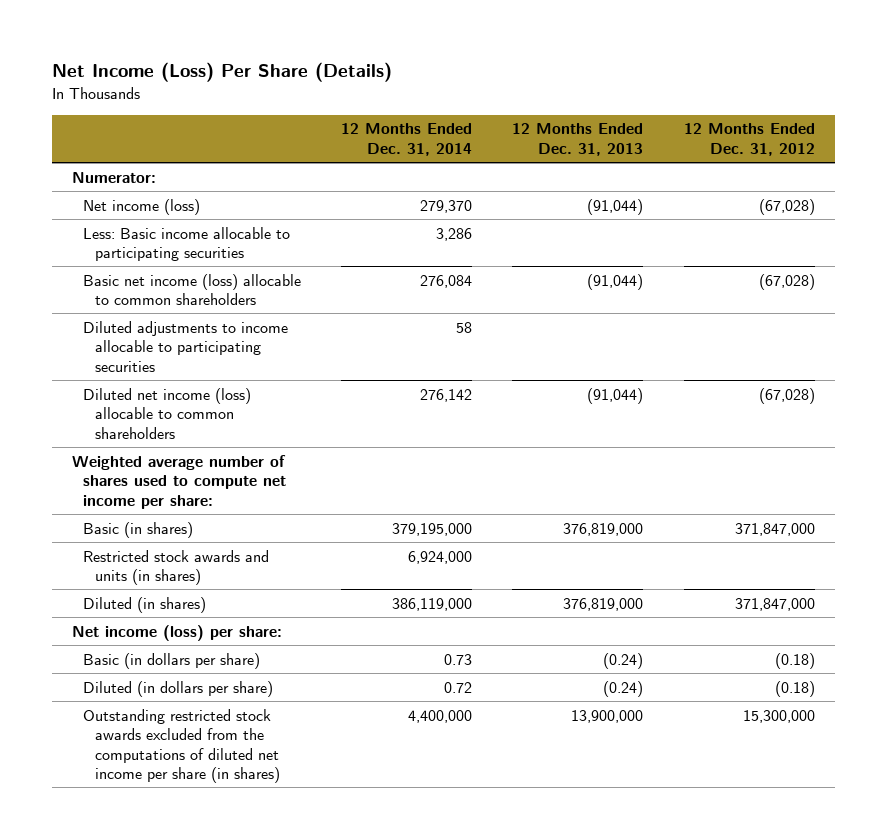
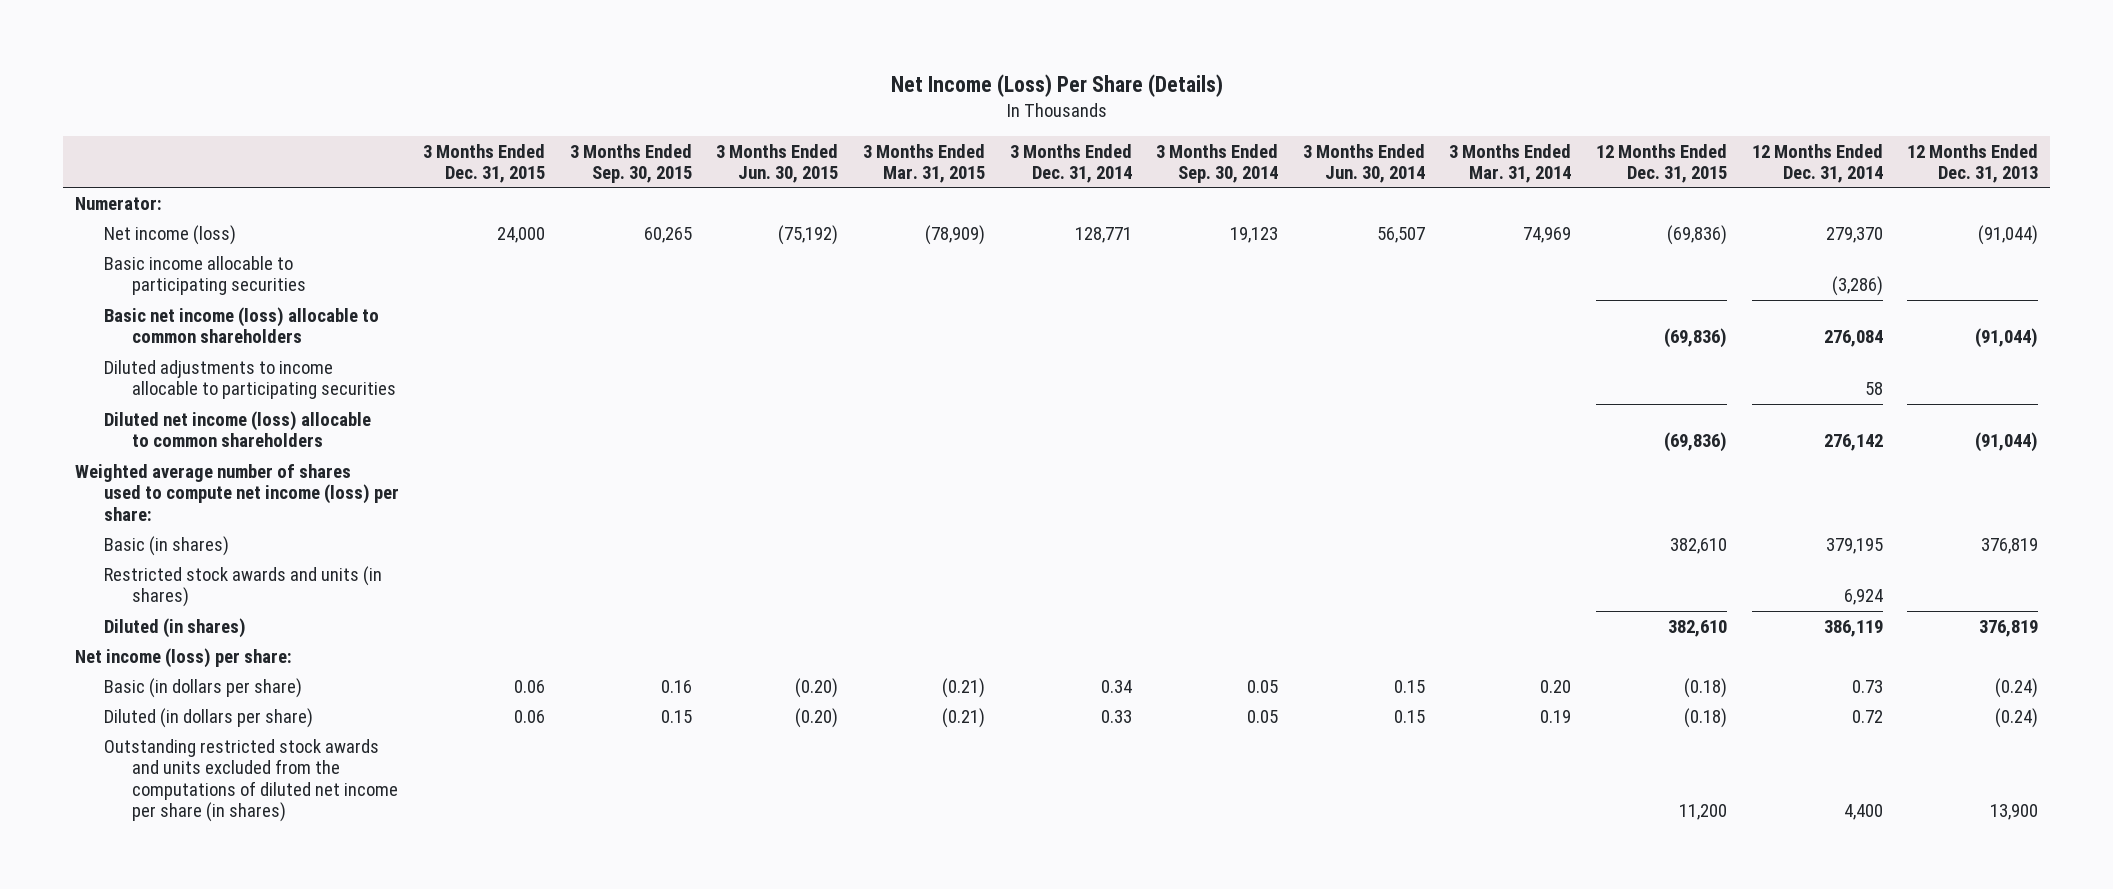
- | 12 Months Ended Dec. 31, 2014 | 12 Months Ended Dec. 31, 2013 | 12 Months Ended Dec. 31, 2012
+ | 3 Months Ended Dec. 31, 2015 | 3 Months Ended Sep. 30, 2015 | 3 Months Ended Jun. 30, 2015 | 3 Months Ended Mar. 31, 2015 | 3 Months Ended Dec. 31, 2014 | 3 Months Ended Sep. 30, 2014 | 3 Months Ended Jun. 30, 2014 | 3 Months Ended Mar. 31, 2014 | 12 Months Ended Dec. 31, 2015 | 12 Months Ended Dec. 31, 2014 | 12 Months Ended Dec. 31, 2013
- Less: Basic income allocable to participating securities | 3,286 | |
+ Basic income allocable to participating securities | | | | | | | | | | (3,286) |
- Weighted average number of shares used to compute net income per share:
- Basic (in shares) | 379,195,000 | 376,819,000 | 371,847,000
- Restricted stock awards and units (in shares) | 6,924,000 | |
- Diluted (in shares) | 386,119,000 | 376,819,000 | 371,847,000
+ Weighted average number of shares used to compute net income (loss) per share:
+ Basic (in shares) | | | | | | | | | 382,610 | 379,195 | 376,819
+ Restricted stock awards and units (in shares) | | | | | | | | | | 6,924 |
+ Diluted (in shares) | | | | | | | | | 382,610 | 386,119 | 376,819
- Outstanding restricted stock awards excluded from the computations of diluted net income per share (in shares) | 4,400,000 | 13,900,000 | 15,300,000
+ Outstanding restricted stock awards and units excluded from the computations of diluted net income per share (in shares) | | | | | | | | | 11,200 | 4,400 | 13,900

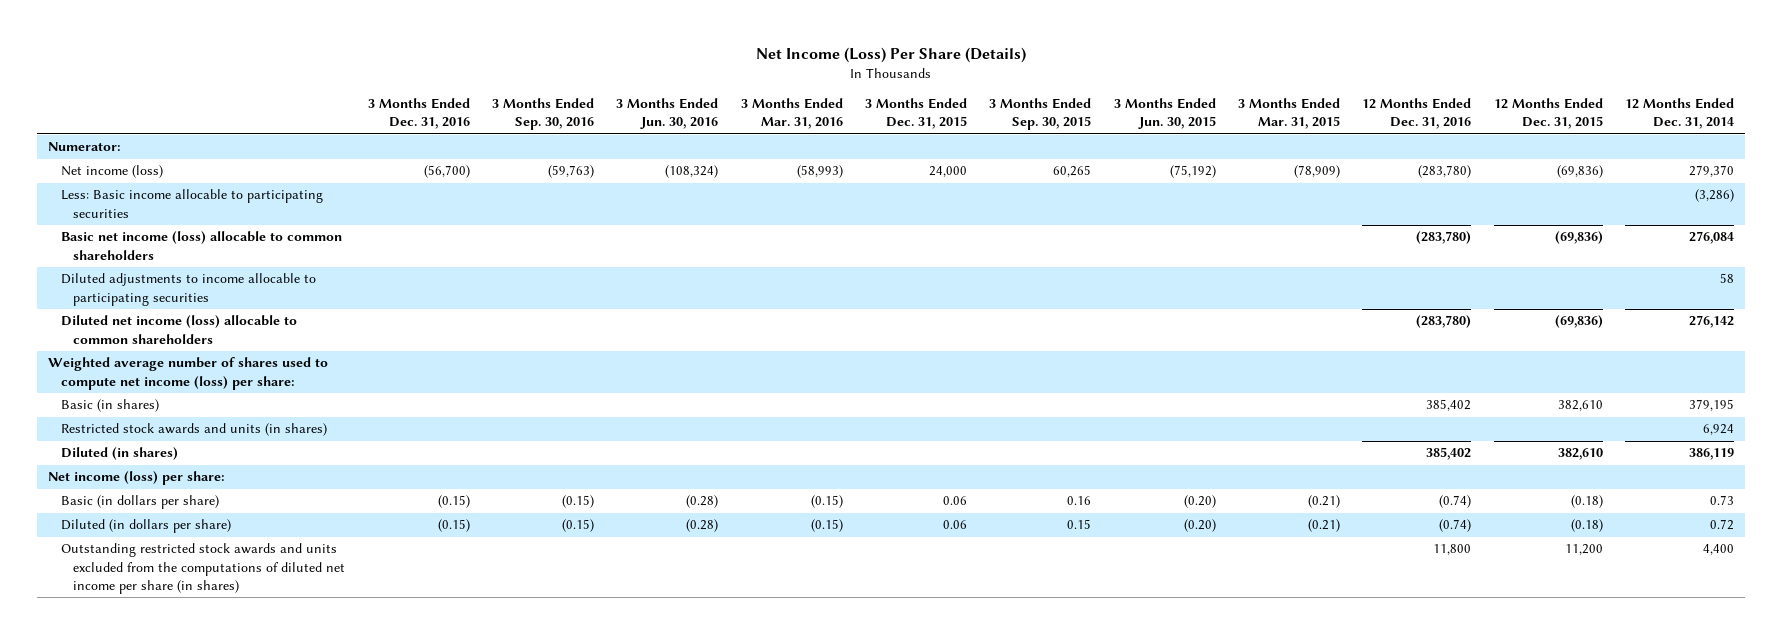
- | 3 Months Ended Dec. 31, 2015 | 3 Months Ended Sep. 30, 2015 | 3 Months Ended Jun. 30, 2015 | 3 Months Ended Mar. 31, 2015 | 3 Months Ended Dec. 31, 2014 | 3 Months Ended Sep. 30, 2014 | 3 Months Ended Jun. 30, 2014 | 3 Months Ended Mar. 31, 2014 | 12 Months Ended Dec. 31, 2015 | 12 Months Ended Dec. 31, 2014 | 12 Months Ended Dec. 31, 2013
+ | 3 Months Ended Dec. 31, 2016 | 3 Months Ended Sep. 30, 2016 | 3 Months Ended Jun. 30, 2016 | 3 Months Ended Mar. 31, 2016 | 3 Months Ended Dec. 31, 2015 | 3 Months Ended Sep. 30, 2015 | 3 Months Ended Jun. 30, 2015 | 3 Months Ended Mar. 31, 2015 | 12 Months Ended Dec. 31, 2016 | 12 Months Ended Dec. 31, 2015 | 12 Months Ended Dec. 31, 2014
- Basic income allocable to participating securities | | | | | | | | | | (3,286) |
+ Less: Basic income allocable to participating securities | | | | | | | | | | | (3,286)

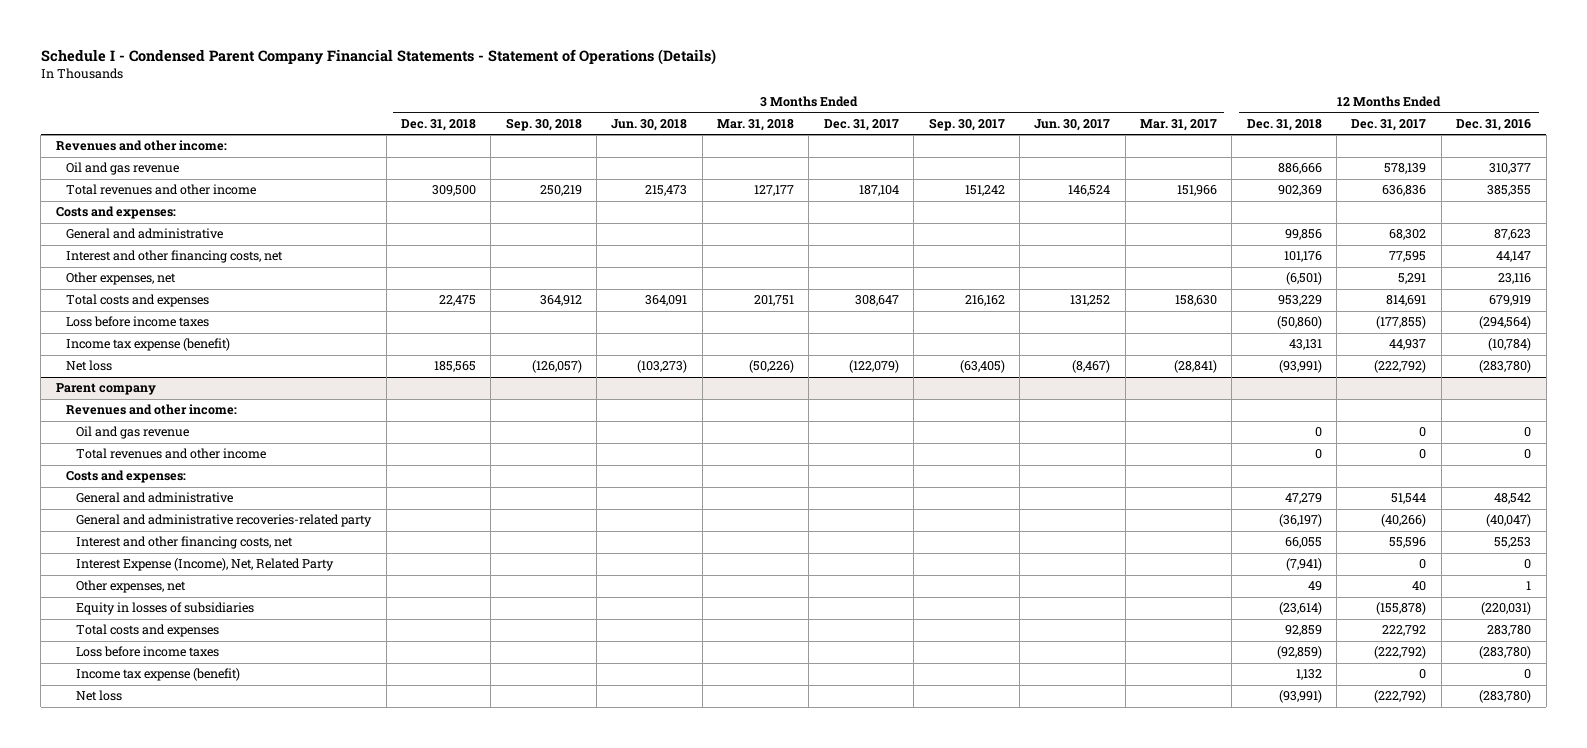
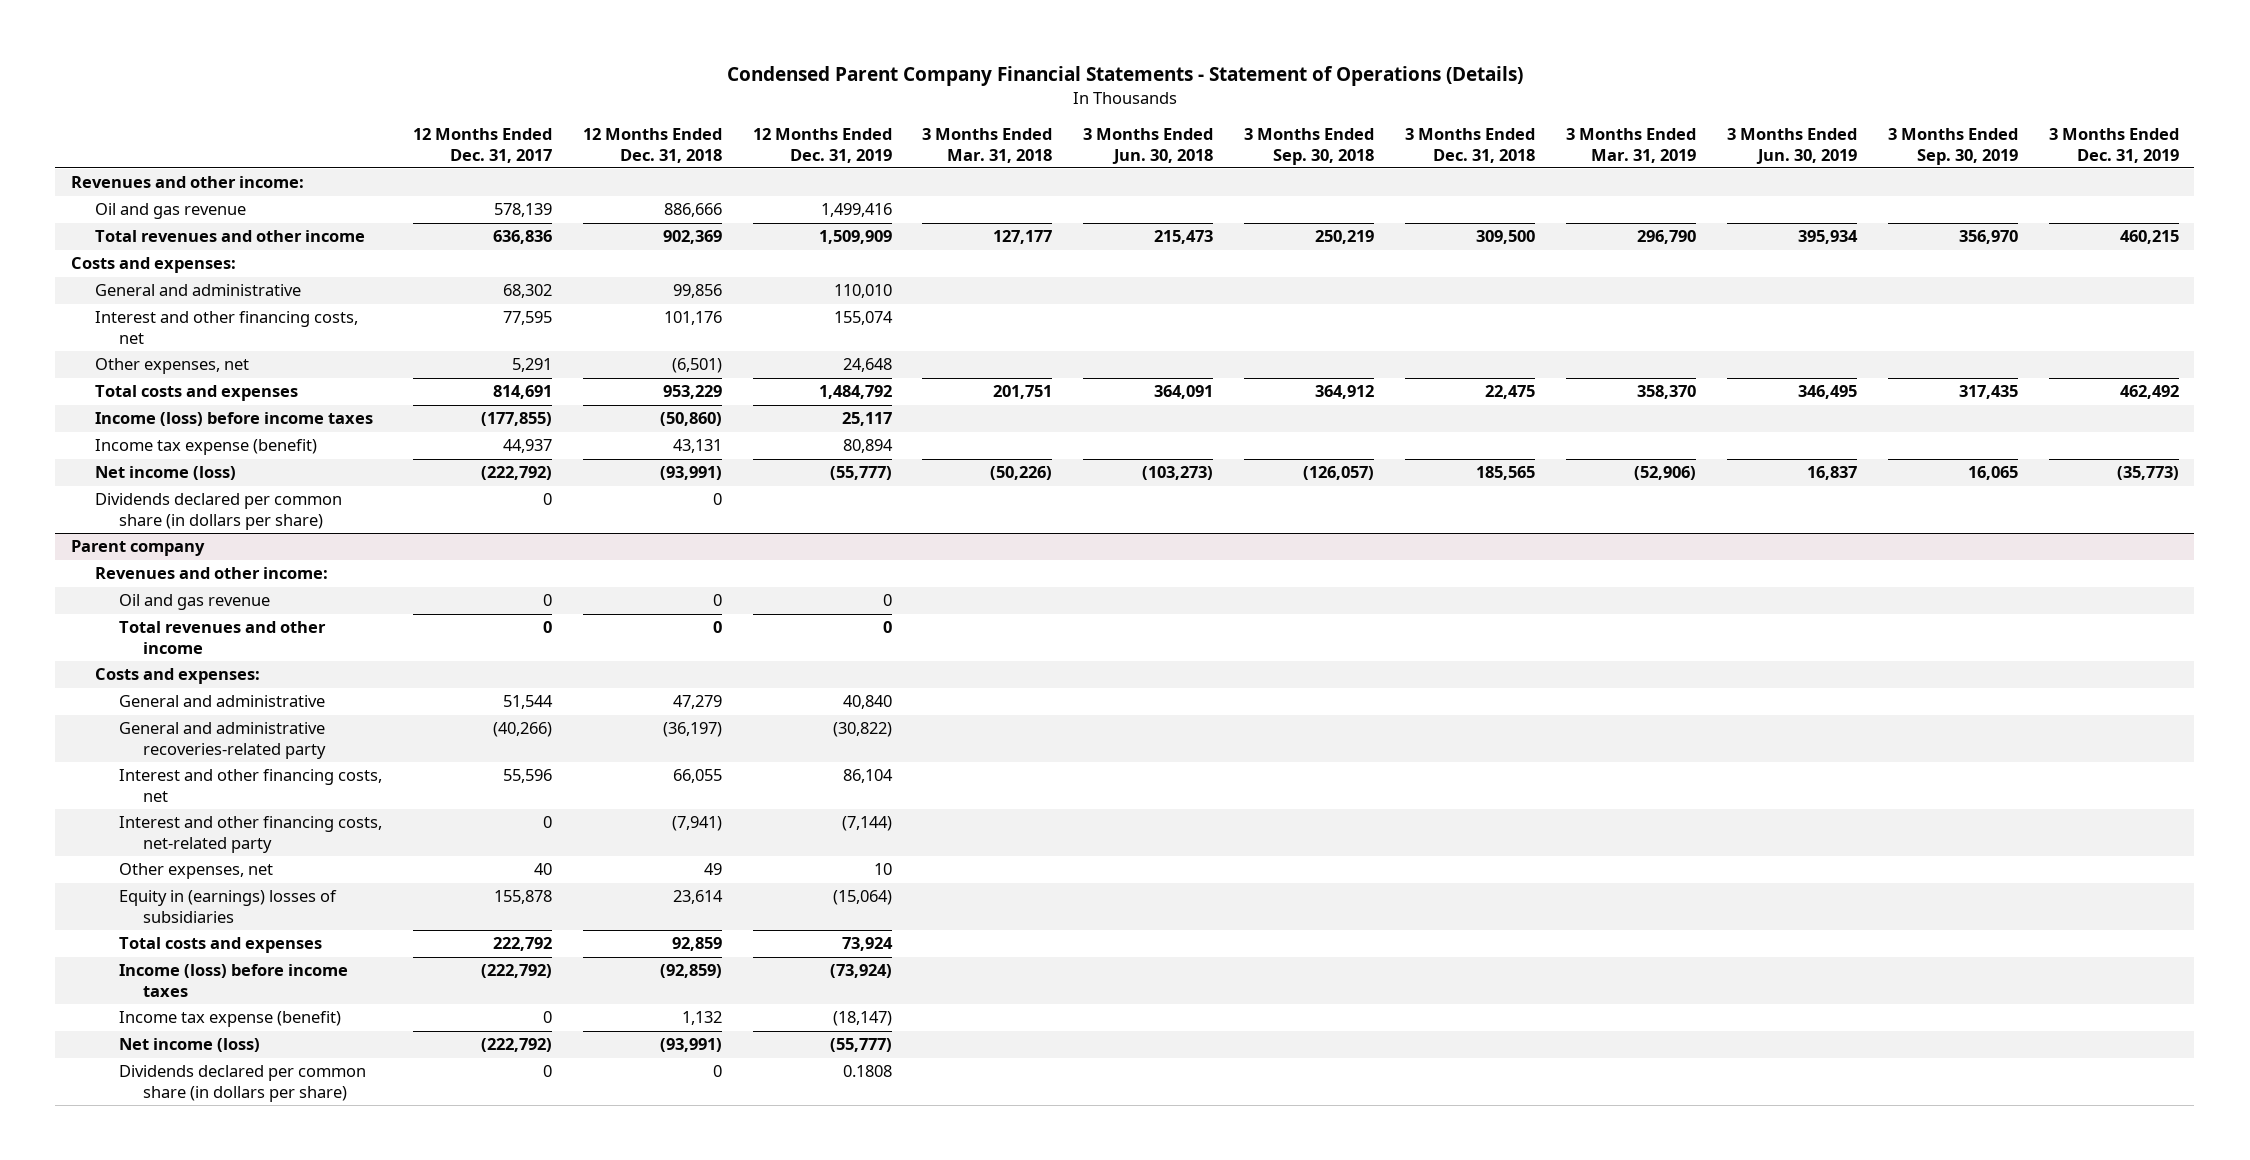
- Schedule I - Condensed Parent Company Financial Statements - Statement of Operations (Details)
+ Condensed Parent Company Financial Statements - Statement of Operations (Details)
- | 3 Months Ended Dec. 31, 2018 | 3 Months Ended Sep. 30, 2018 | 3 Months Ended Jun. 30, 2018 | 3 Months Ended Mar. 31, 2018 | 3 Months Ended Dec. 31, 2017 | 3 Months Ended Sep. 30, 2017 | 3 Months Ended Jun. 30, 2017 | 3 Months Ended Mar. 31, 2017 | 12 Months Ended Dec. 31, 2018 | 12 Months Ended Dec. 31, 2017 | 12 Months Ended Dec. 31, 2016
+ | 12 Months Ended Dec. 31, 2017 | 12 Months Ended Dec. 31, 2018 | 12 Months Ended Dec. 31, 2019 | 3 Months Ended Mar. 31, 2018 | 3 Months Ended Jun. 30, 2018 | 3 Months Ended Sep. 30, 2018 | 3 Months Ended Dec. 31, 2018 | 3 Months Ended Mar. 31, 2019 | 3 Months Ended Jun. 30, 2019 | 3 Months Ended Sep. 30, 2019 | 3 Months Ended Dec. 31, 2019
- Loss before income taxes | | | | | | | | | (50,860) | (177,855) | (294,564)
+ Income (loss) before income taxes | (177,855) | (50,860) | 25,117 | | | | | | | |
- Net loss | 185,565 | (126,057) | (103,273) | (50,226) | (122,079) | (63,405) | (8,467) | (28,841) | (93,991) | (222,792) | (283,780)
+ Net income (loss) | (222,792) | (93,991) | (55,777) | (50,226) | (103,273) | (126,057) | 185,565 | (52,906) | 16,837 | 16,065 | (35,773)
+ Dividends declared per common share (in dollars per share) | 0 | 0 | | | | | | | | |
@ Parent company
- Interest Expense (Income), Net, Related Party | | | | | | | | | (7,941) | 0 | 0
+ Interest and other financing costs, net-related party | 0 | (7,941) | (7,144) | | | | | | | |
- Equity in losses of subsidiaries | | | | | | | | | (23,614) | (155,878) | (220,031)
+ Equity in (earnings) losses of subsidiaries | 155,878 | 23,614 | (15,064) | | | | | | | |
- Loss before income taxes | | | | | | | | | (92,859) | (222,792) | (283,780)
+ Income (loss) before income taxes | (222,792) | (92,859) | (73,924) | | | | | | | |
- Net loss | | | | | | | | | (93,991) | (222,792) | (283,780)
+ Net income (loss) | (222,792) | (93,991) | (55,777) | | | | | | | |
+ Dividends declared per common share (in dollars per share) | 0 | 0 | 0.1808 | | | | | | | |

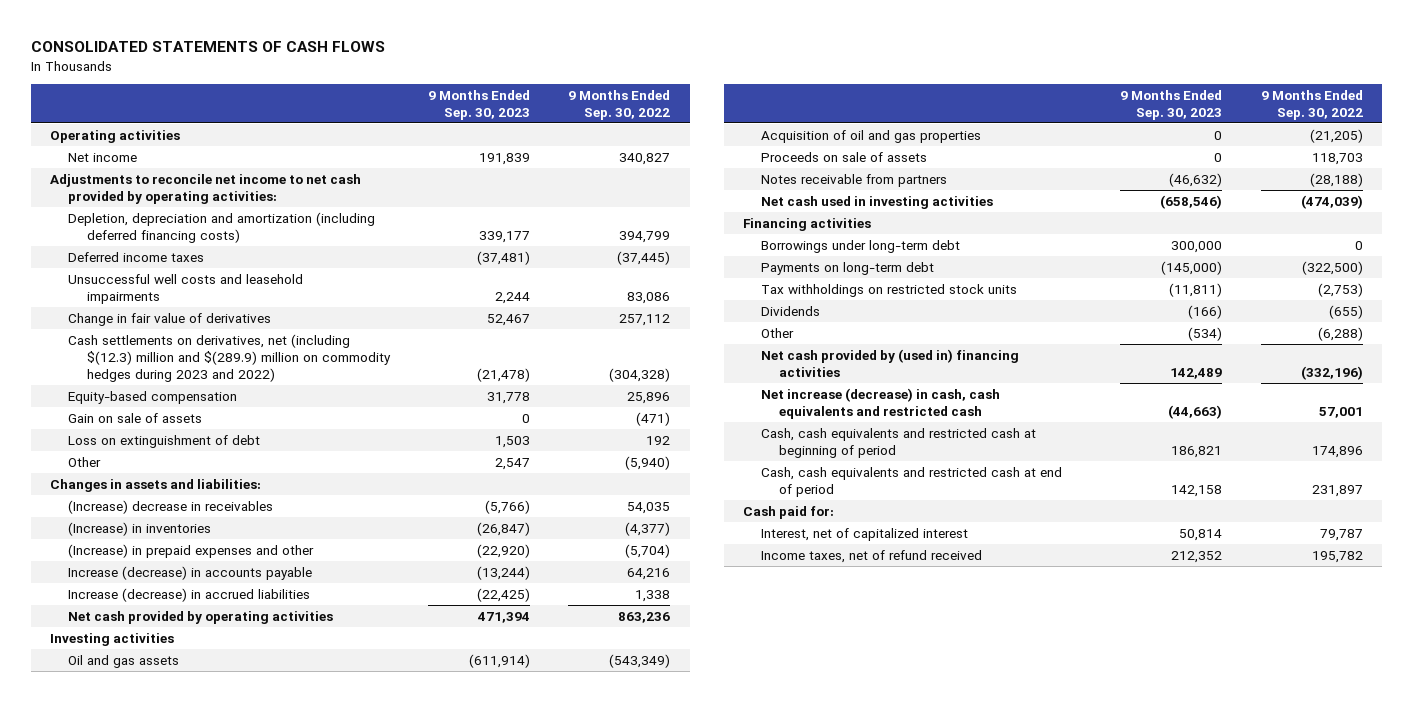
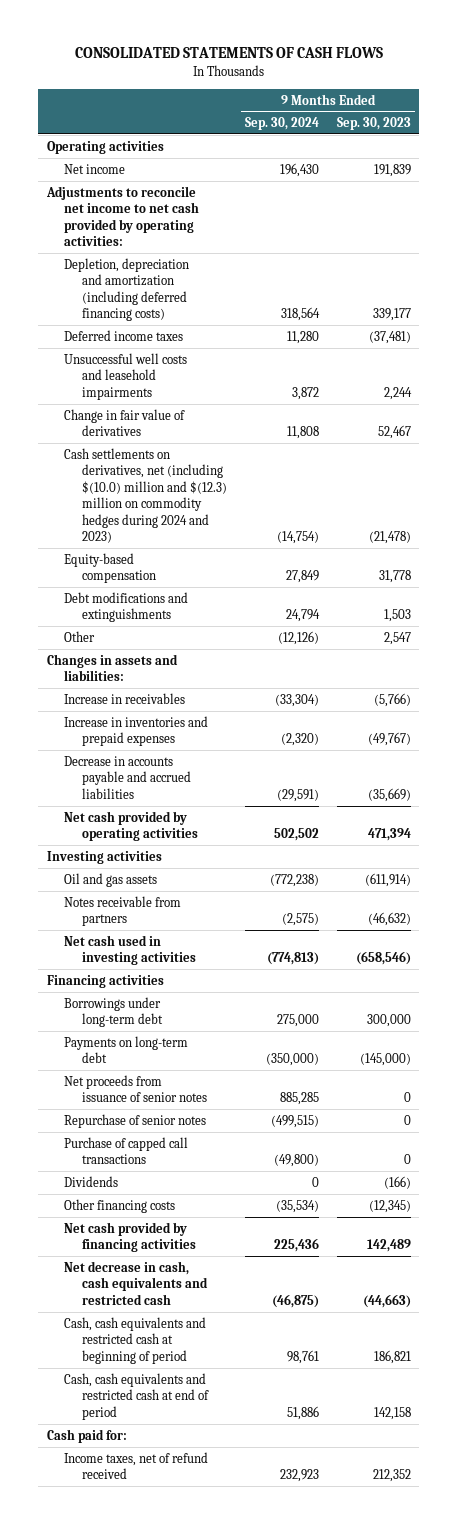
- | 9 Months Ended Sep. 30, 2023 | 9 Months Ended Sep. 30, 2022
+ | 9 Months Ended Sep. 30, 2024 | 9 Months Ended Sep. 30, 2023
- Cash settlements on derivatives, net (including $(12.3) million and $(289.9) million on commodity hedges during 2023 and 2022) | (21,478) | (304,328)
+ Cash settlements on derivatives, net (including $(10.0) million and $(12.3) million on commodity hedges during 2024 and 2023) | (14,754) | (21,478)
- Gain on sale of assets | 0 | (471)
- Loss on extinguishment of debt | 1,503 | 192
+ Debt modifications and extinguishments | 24,794 | 1,503
- (Increase) decrease in receivables | (5,766) | 54,035
- (Increase) in inventories | (26,847) | (4,377)
- (Increase) in prepaid expenses and other | (22,920) | (5,704)
- Increase (decrease) in accounts payable | (13,244) | 64,216
- Increase (decrease) in accrued liabilities | (22,425) | 1,338
+ Increase in receivables | (33,304) | (5,766)
+ Increase in inventories and prepaid expenses | (2,320) | (49,767)
+ Decrease in accounts payable and accrued liabilities | (29,591) | (35,669)
- Acquisition of oil and gas properties | 0 | (21,205)
- Proceeds on sale of assets | 0 | 118,703
- Tax withholdings on restricted stock units | (11,811) | (2,753)
+ Net proceeds from issuance of senior notes | 885,285 | 0
+ Repurchase of senior notes | (499,515) | 0
+ Purchase of capped call transactions | (49,800) | 0
- Other | (534) | (6,288)
- Net cash provided by (used in) financing activities | 142,489 | (332,196)
- Net increase (decrease) in cash, cash equivalents and restricted cash | (44,663) | 57,001
+ Other financing costs | (35,534) | (12,345)
+ Net cash provided by financing activities | 225,436 | 142,489
+ Net decrease in cash, cash equivalents and restricted cash | (46,875) | (44,663)
- Interest, net of capitalized interest | 50,814 | 79,787

